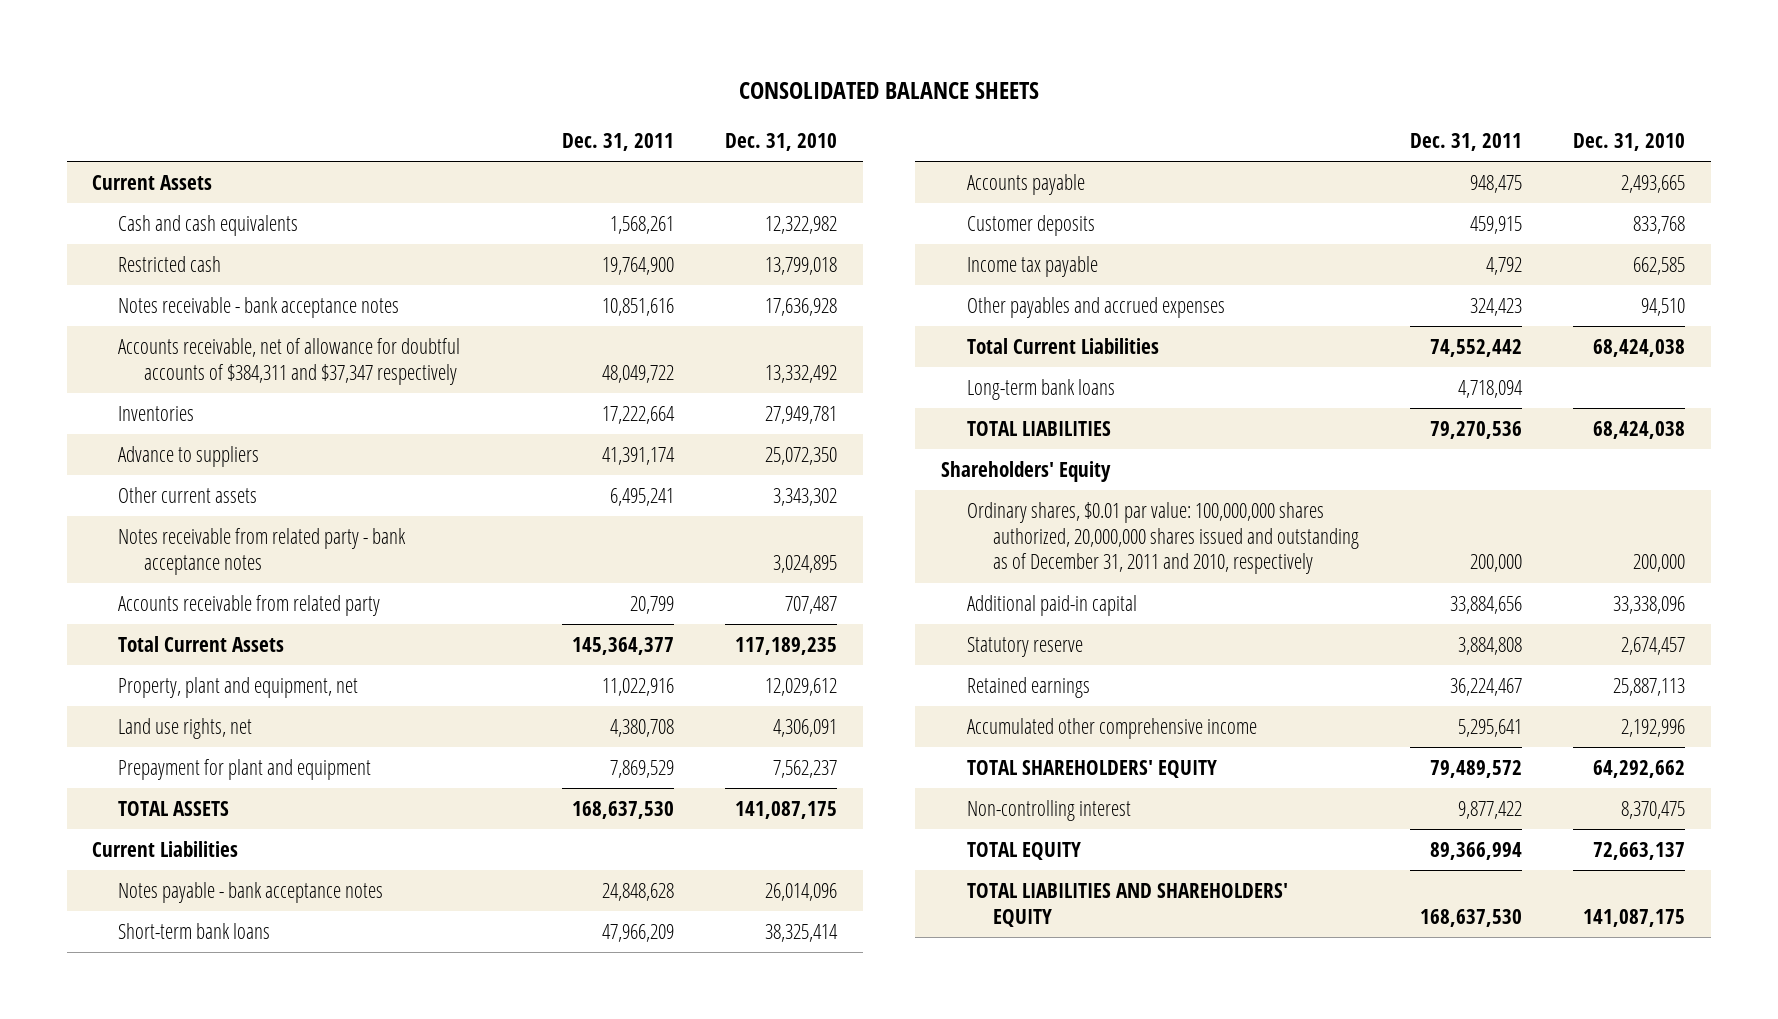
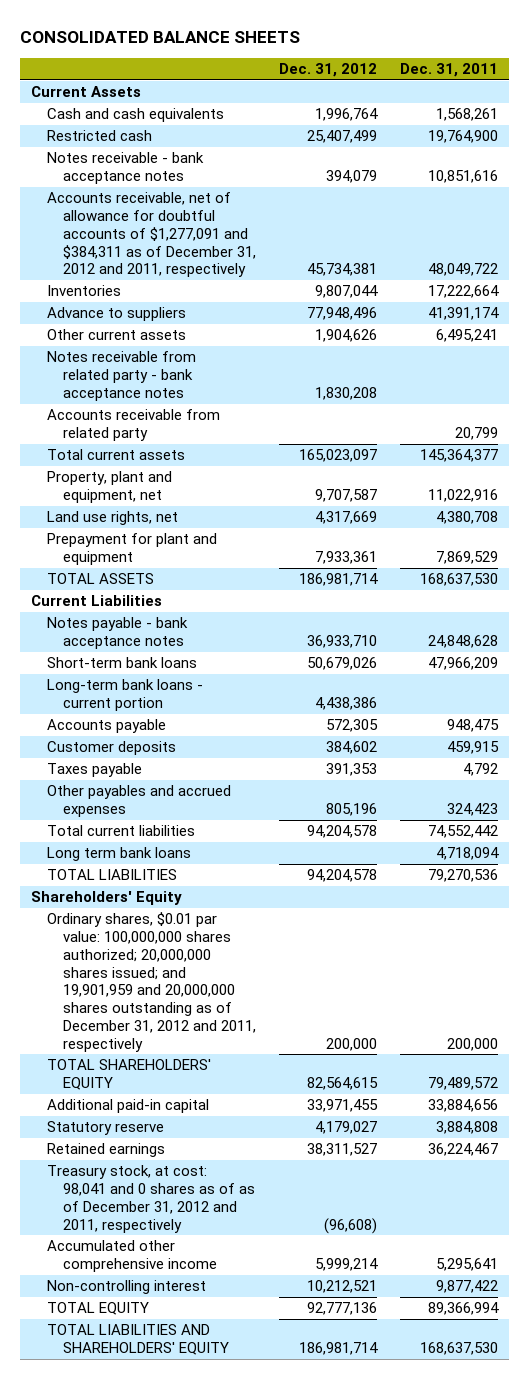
- | Dec. 31, 2011 | Dec. 31, 2010
+ | Dec. 31, 2012 | Dec. 31, 2011
- Accounts receivable, net of allowance for doubtful accounts of $384,311 and $37,347 respectively | 48,049,722 | 13,332,492
+ Accounts receivable, net of allowance for doubtful accounts of $1,277,091 and $384,311 as of December 31, 2012 and 2011, respectively | 45,734,381 | 48,049,722
- Total Current Assets | 145,364,377 | 117,189,235
+ Total current assets | 165,023,097 | 145,364,377
+ Long-term bank loans - current portion | 4,438,386 |
- Income tax payable | 4,792 | 662,585
+ Taxes payable | 391,353 | 4,792
- Total Current Liabilities | 74,552,442 | 68,424,038
- Long-term bank loans | 4,718,094 |
+ Total current liabilities | 94,204,578 | 74,552,442
+ Long term bank loans | | 4,718,094
- Ordinary shares, $0.01 par value: 100,000,000 shares authorized, 20,000,000 shares issued and outstanding as of December 31, 2011 and 2010, respectively | 200,000 | 200,000
+ Ordinary shares, $0.01 par value: 100,000,000 shares authorized; 20,000,000 shares issued; and 19,901,959 and 20,000,000 shares outstanding as of December 31, 2012 and 2011, respectively | 200,000 | 200,000
moved up: TOTAL SHAREHOLDERS' EQUITY | 82,564,615 | 79,489,572
+ Treasury stock, at cost: 98,041 and 0 shares as of as of December 31, 2012 and 2011, respectively | (96,608) |

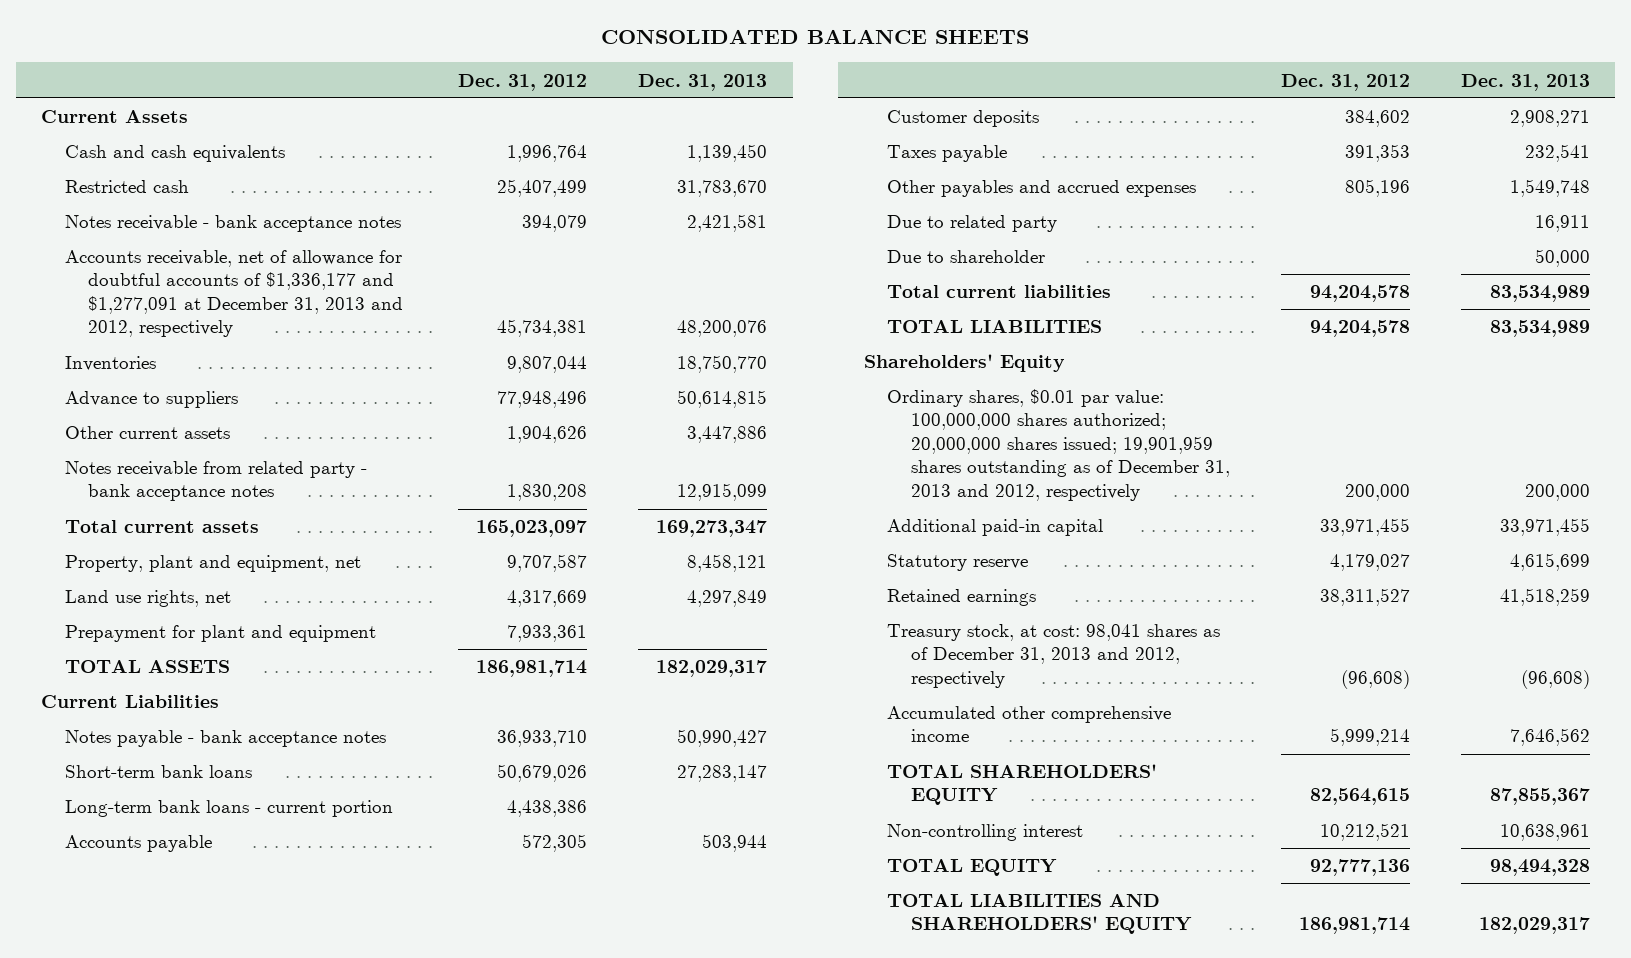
- | Dec. 31, 2012 | Dec. 31, 2011
+ | Dec. 31, 2012 | Dec. 31, 2013
- Accounts receivable, net of allowance for doubtful accounts of $1,277,091 and $384,311 as of December 31, 2012 and 2011, respectively | 45,734,381 | 48,049,722
+ Accounts receivable, net of allowance for doubtful accounts of $1,336,177 and $1,277,091 at December 31, 2013 and 2012, respectively | 45,734,381 | 48,200,076
- Accounts receivable from related party | | 20,799
+ Due to related party | | 16,911
+ Due to shareholder | | 50,000
- Long term bank loans | | 4,718,094
- Ordinary shares, $0.01 par value: 100,000,000 shares authorized; 20,000,000 shares issued; and 19,901,959 and 20,000,000 shares outstanding as of December 31, 2012 and 2011, respectively | 200,000 | 200,000
+ Ordinary shares, $0.01 par value: 100,000,000 shares authorized; 20,000,000 shares issued; 19,901,959 shares outstanding as of December 31, 2013 and 2012, respectively | 200,000 | 200,000
- Treasury stock, at cost: 98,041 and 0 shares as of as of December 31, 2012 and 2011, respectively | (96,608) |
+ Treasury stock, at cost: 98,041 shares as of December 31, 2013 and 2012, respectively | (96,608) | (96,608)
moved down: TOTAL SHAREHOLDERS' EQUITY | 82,564,615 | 87,855,367

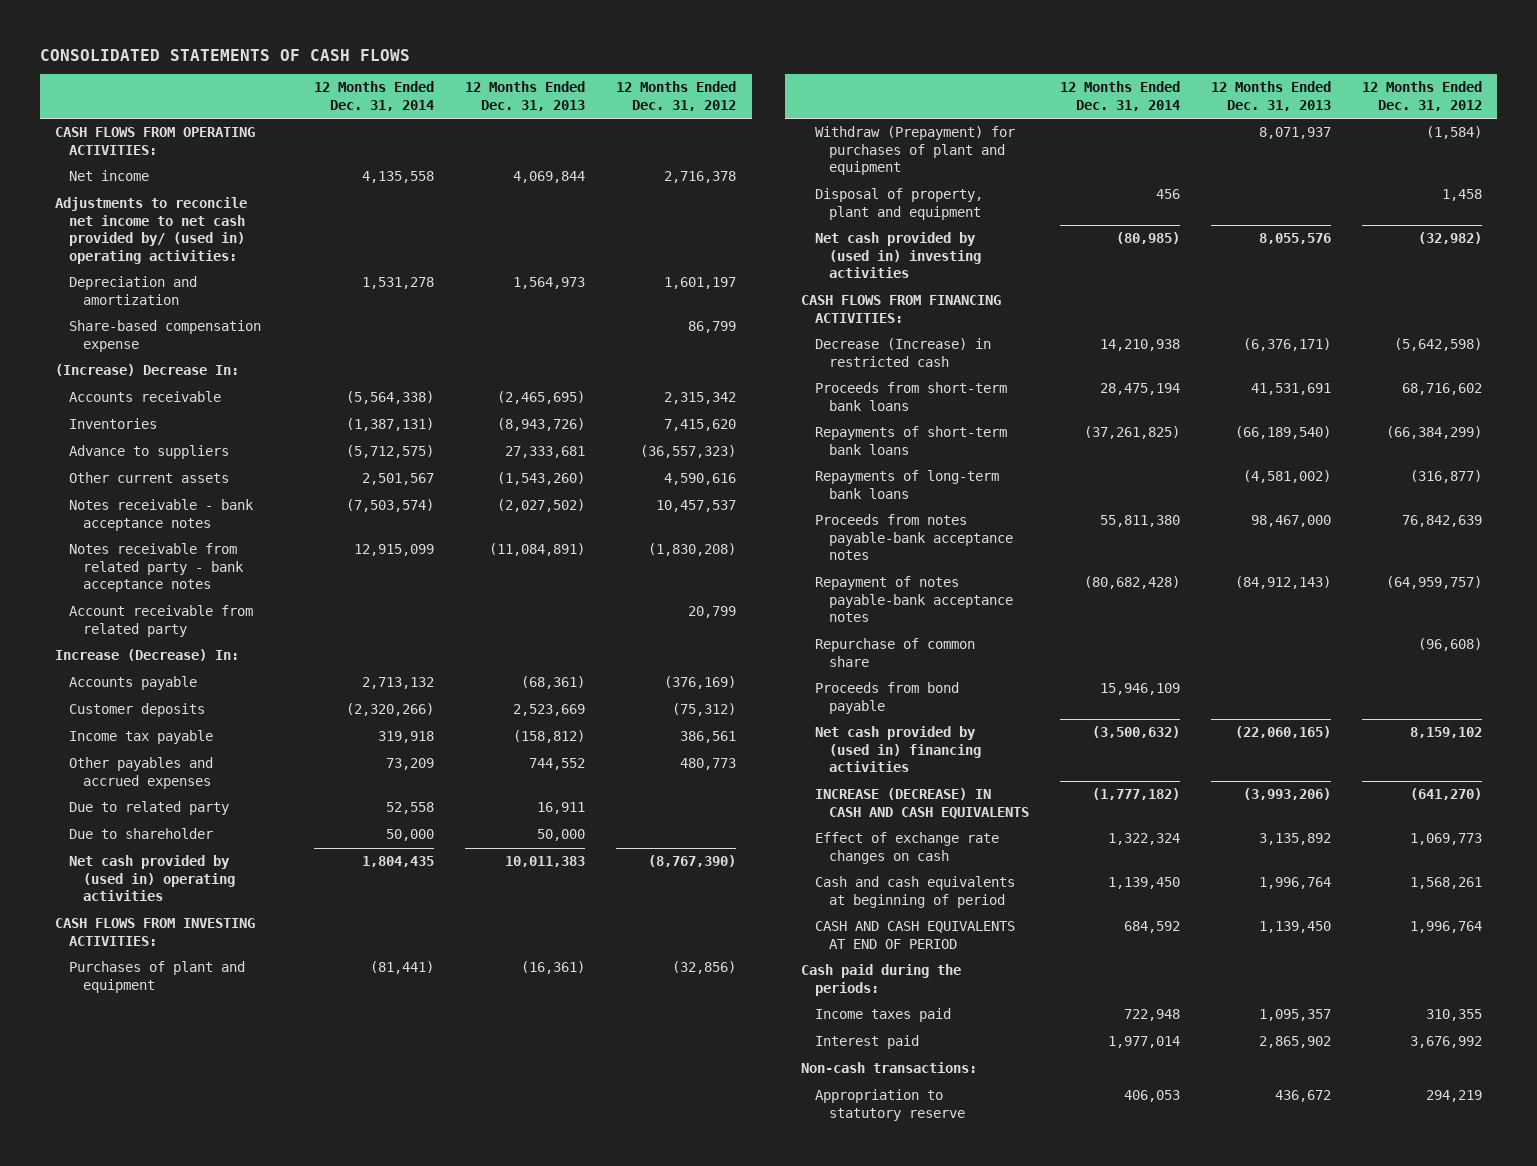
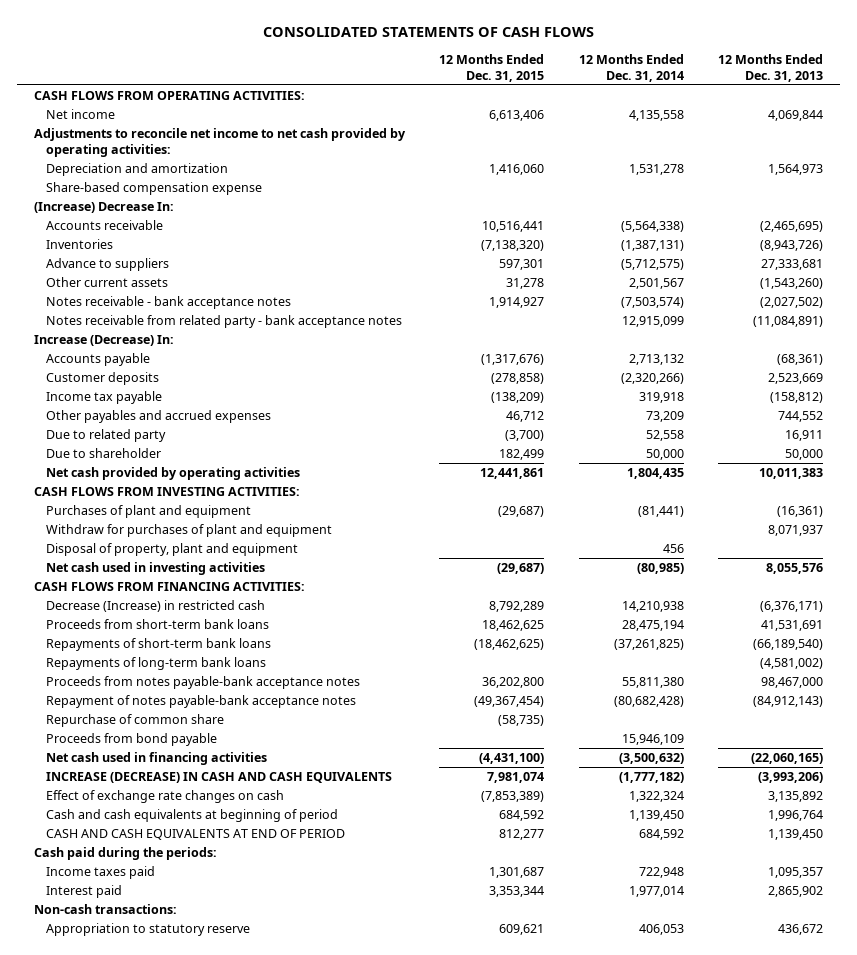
- | 12 Months Ended Dec. 31, 2014 | 12 Months Ended Dec. 31, 2013 | 12 Months Ended Dec. 31, 2012
+ | 12 Months Ended Dec. 31, 2015 | 12 Months Ended Dec. 31, 2014 | 12 Months Ended Dec. 31, 2013
- Adjustments to reconcile net income to net cash provided by/ (used in) operating activities:
+ Adjustments to reconcile net income to net cash provided by operating activities:
- Account receivable from related party | | | 20,799
- Net cash provided by (used in) operating activities | 1,804,435 | 10,011,383 | (8,767,390)
+ Net cash provided by operating activities | 12,441,861 | 1,804,435 | 10,011,383
- Withdraw (Prepayment) for purchases of plant and equipment | | 8,071,937 | (1,584)
+ Withdraw for purchases of plant and equipment | | | 8,071,937
- Net cash provided by (used in) investing activities | (80,985) | 8,055,576 | (32,982)
+ Net cash used in investing activities | (29,687) | (80,985) | 8,055,576
- Net cash provided by (used in) financing activities | (3,500,632) | (22,060,165) | 8,159,102
+ Net cash used in financing activities | (4,431,100) | (3,500,632) | (22,060,165)

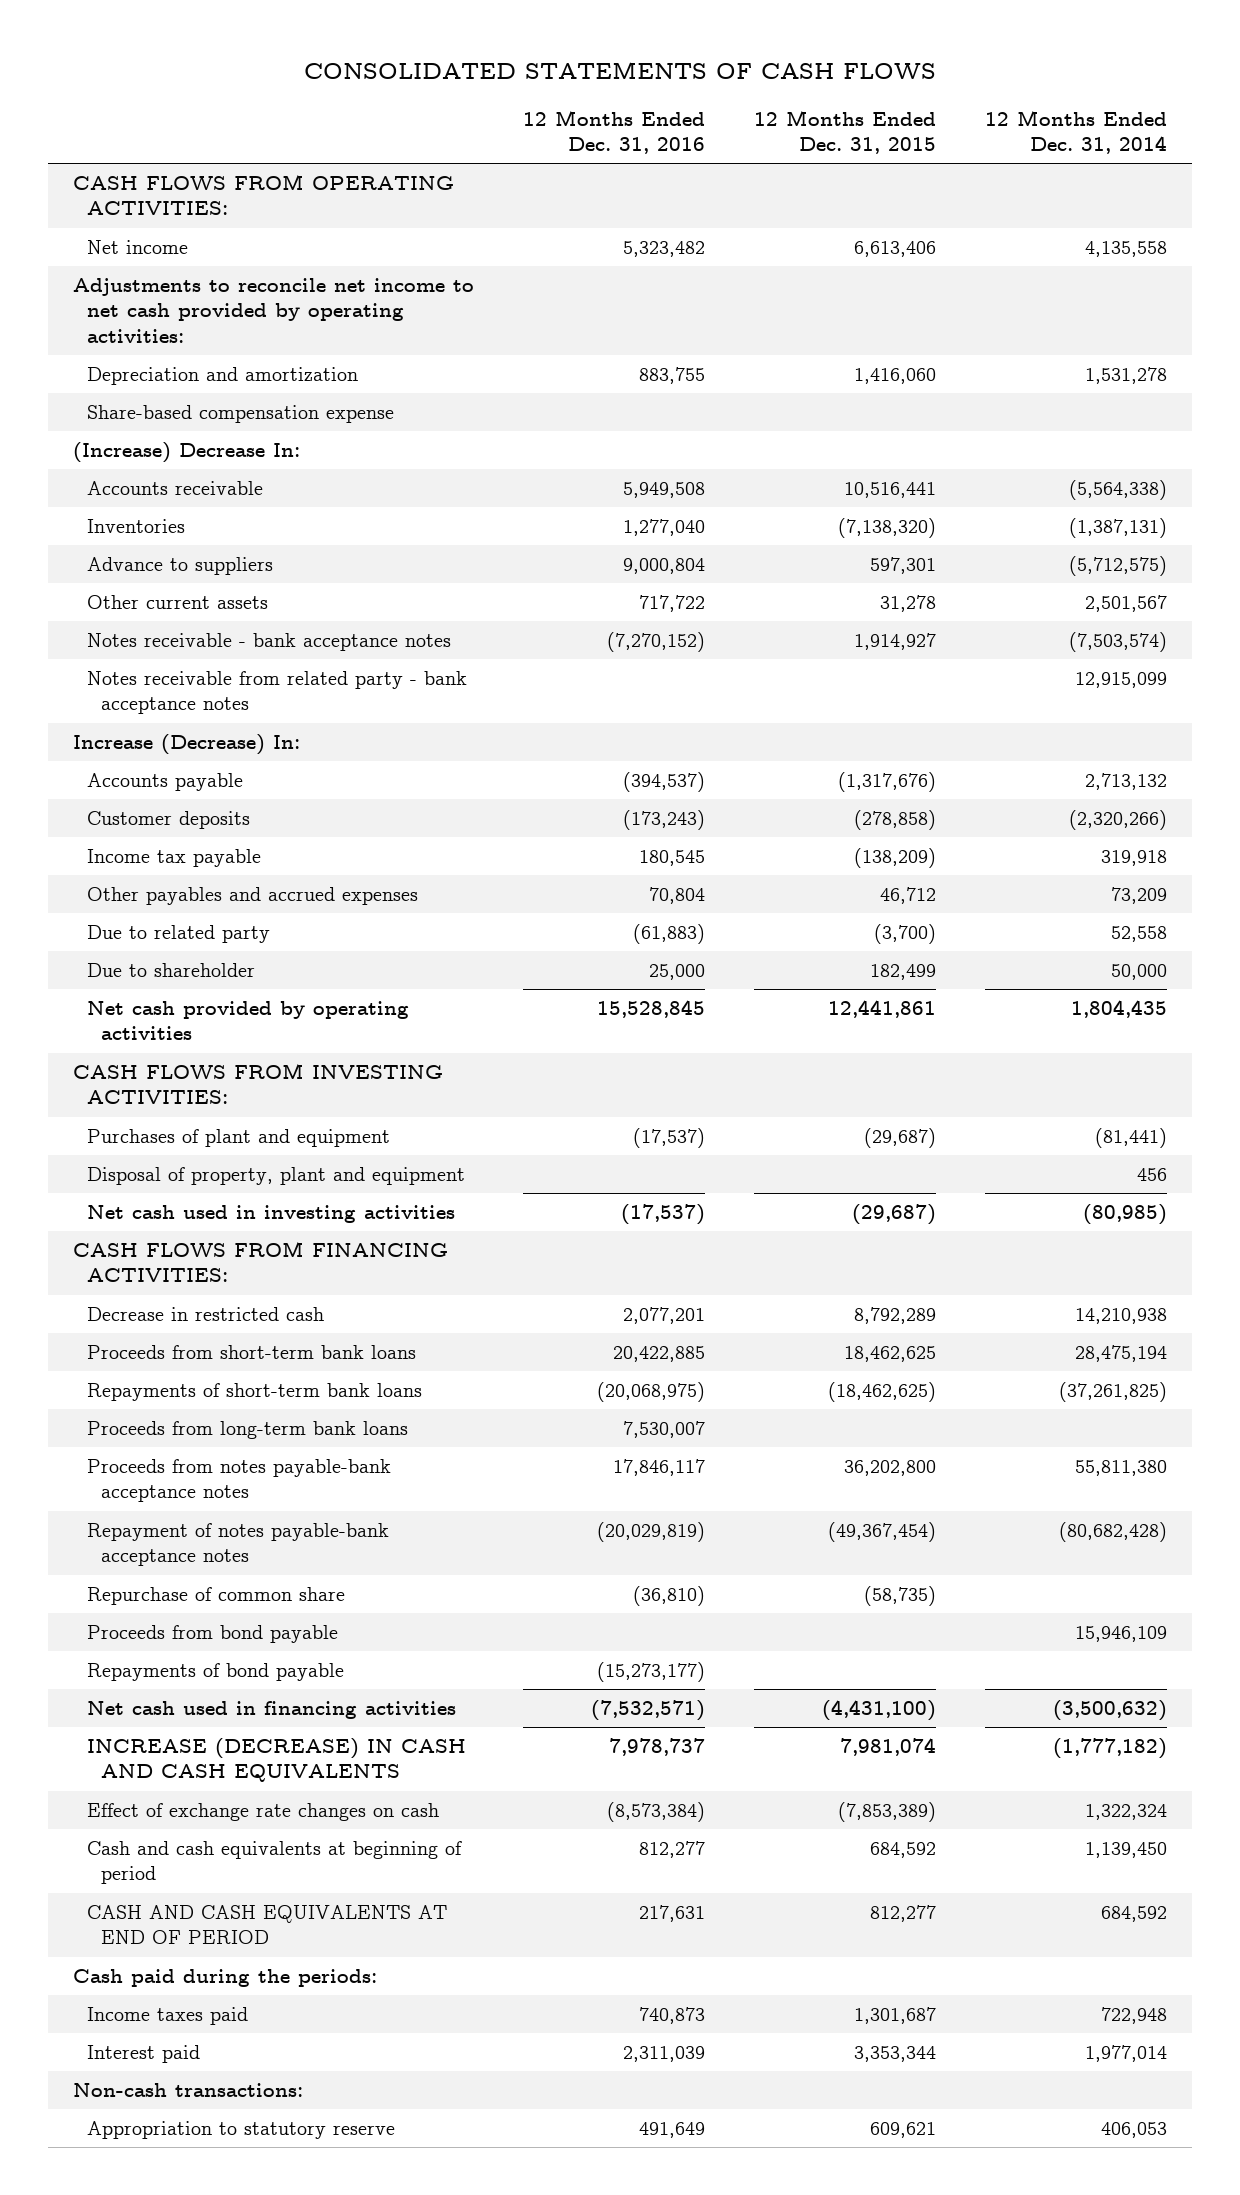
- | 12 Months Ended Dec. 31, 2015 | 12 Months Ended Dec. 31, 2014 | 12 Months Ended Dec. 31, 2013
+ | 12 Months Ended Dec. 31, 2016 | 12 Months Ended Dec. 31, 2015 | 12 Months Ended Dec. 31, 2014
- Withdraw for purchases of plant and equipment | | | 8,071,937
- Decrease (Increase) in restricted cash | 8,792,289 | 14,210,938 | (6,376,171)
+ Decrease in restricted cash | 2,077,201 | 8,792,289 | 14,210,938
- Repayments of long-term bank loans | | | (4,581,002)
+ Proceeds from long-term bank loans | 7,530,007 | |
+ Repayments of bond payable | (15,273,177) | |

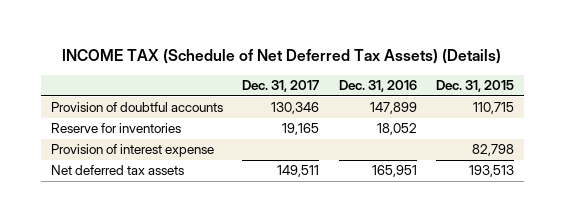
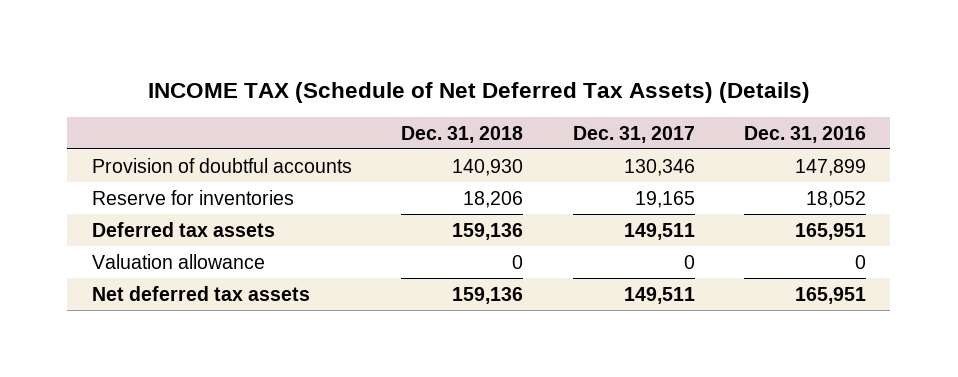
- | Dec. 31, 2017 | Dec. 31, 2016 | Dec. 31, 2015
+ | Dec. 31, 2018 | Dec. 31, 2017 | Dec. 31, 2016
- Provision of interest expense | | | 82,798
+ Deferred tax assets | 159,136 | 149,511 | 165,951
+ Valuation allowance | 0 | 0 | 0

